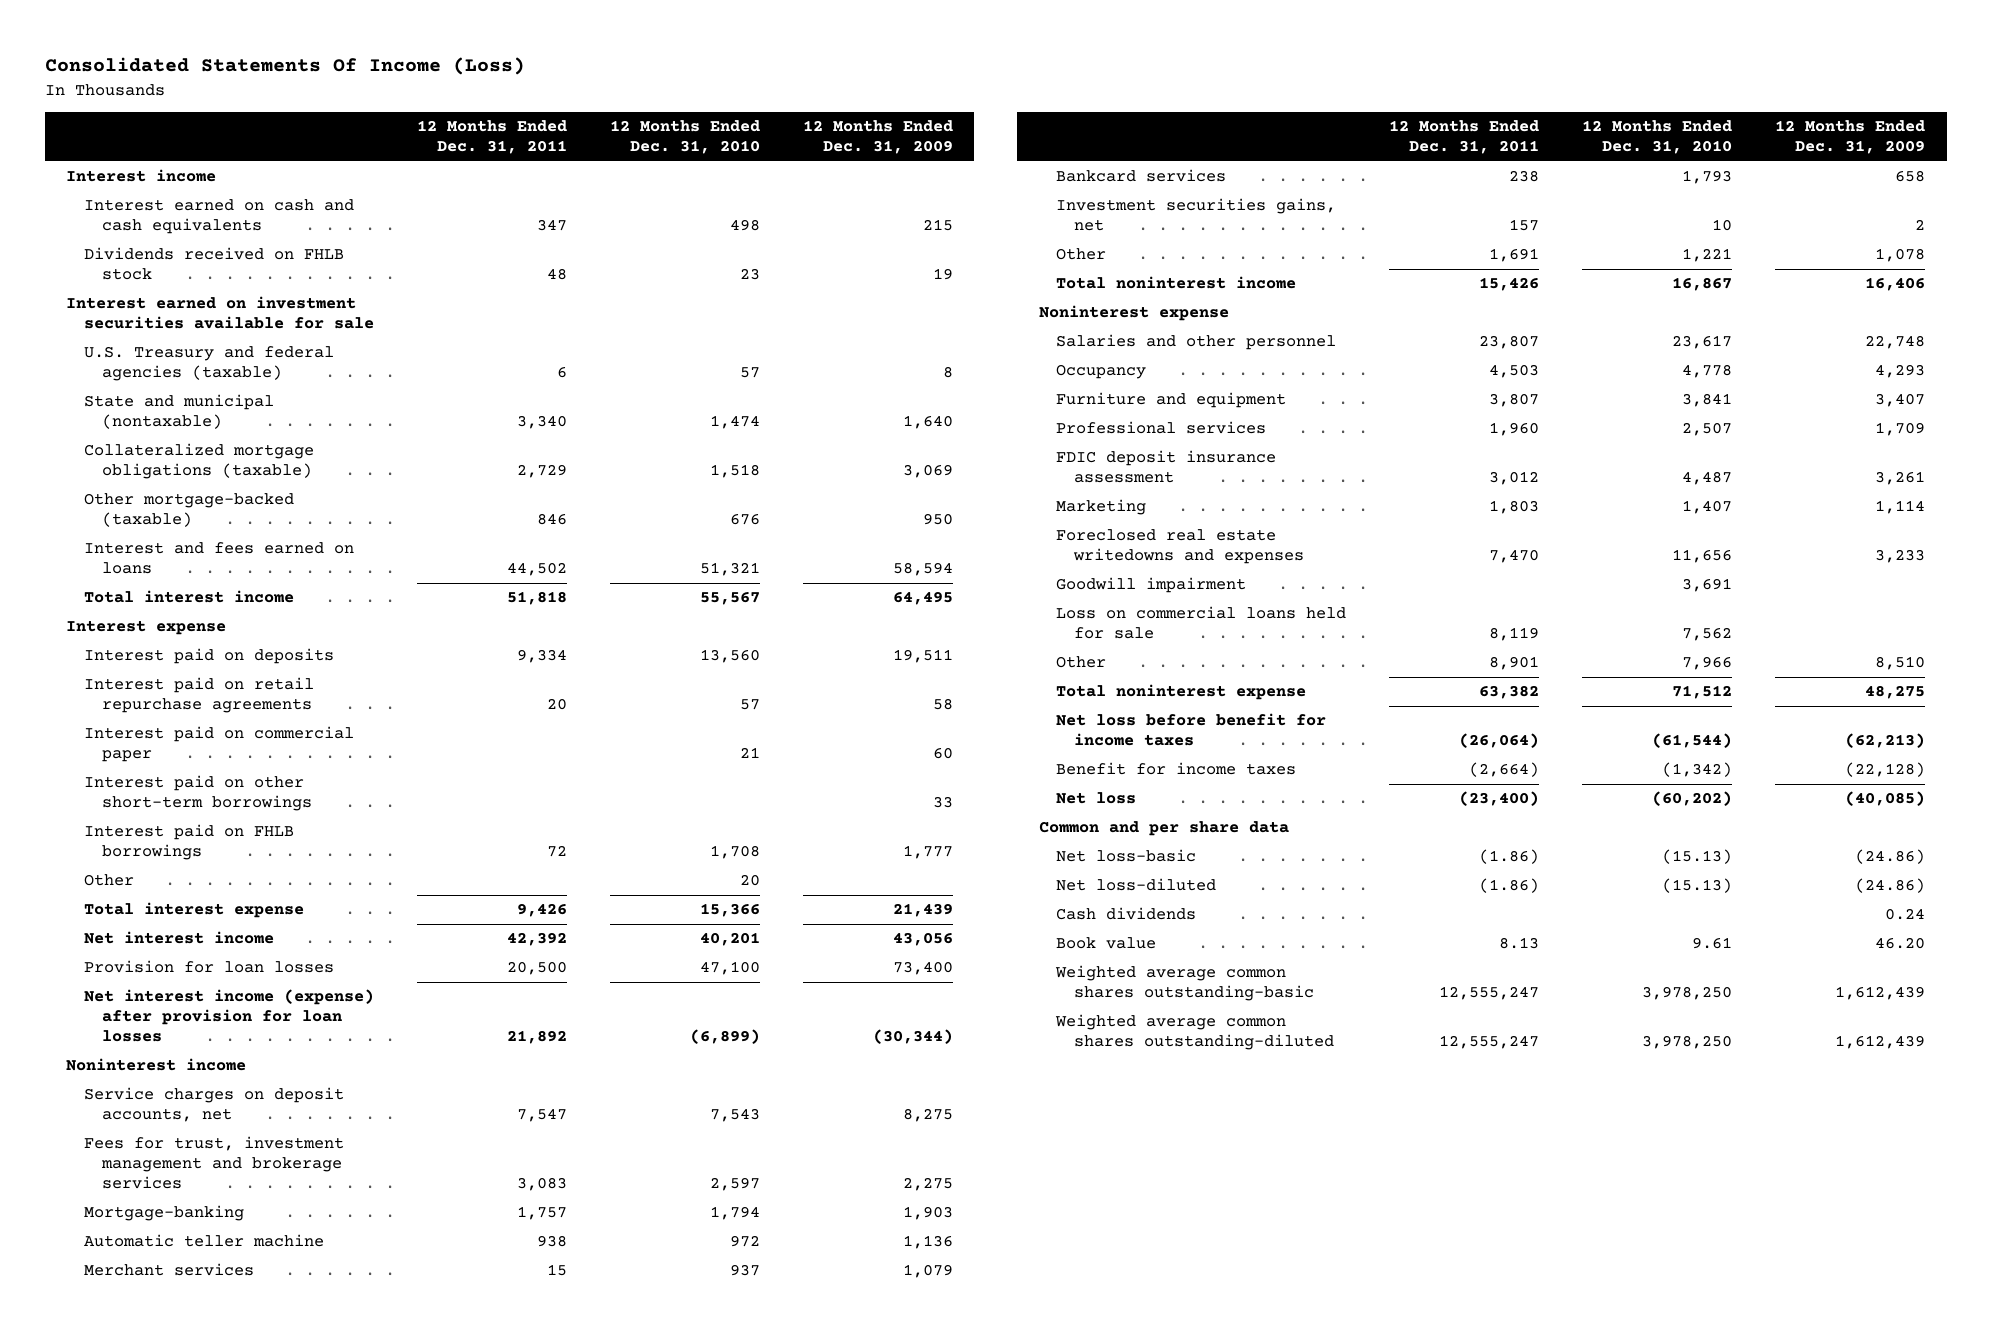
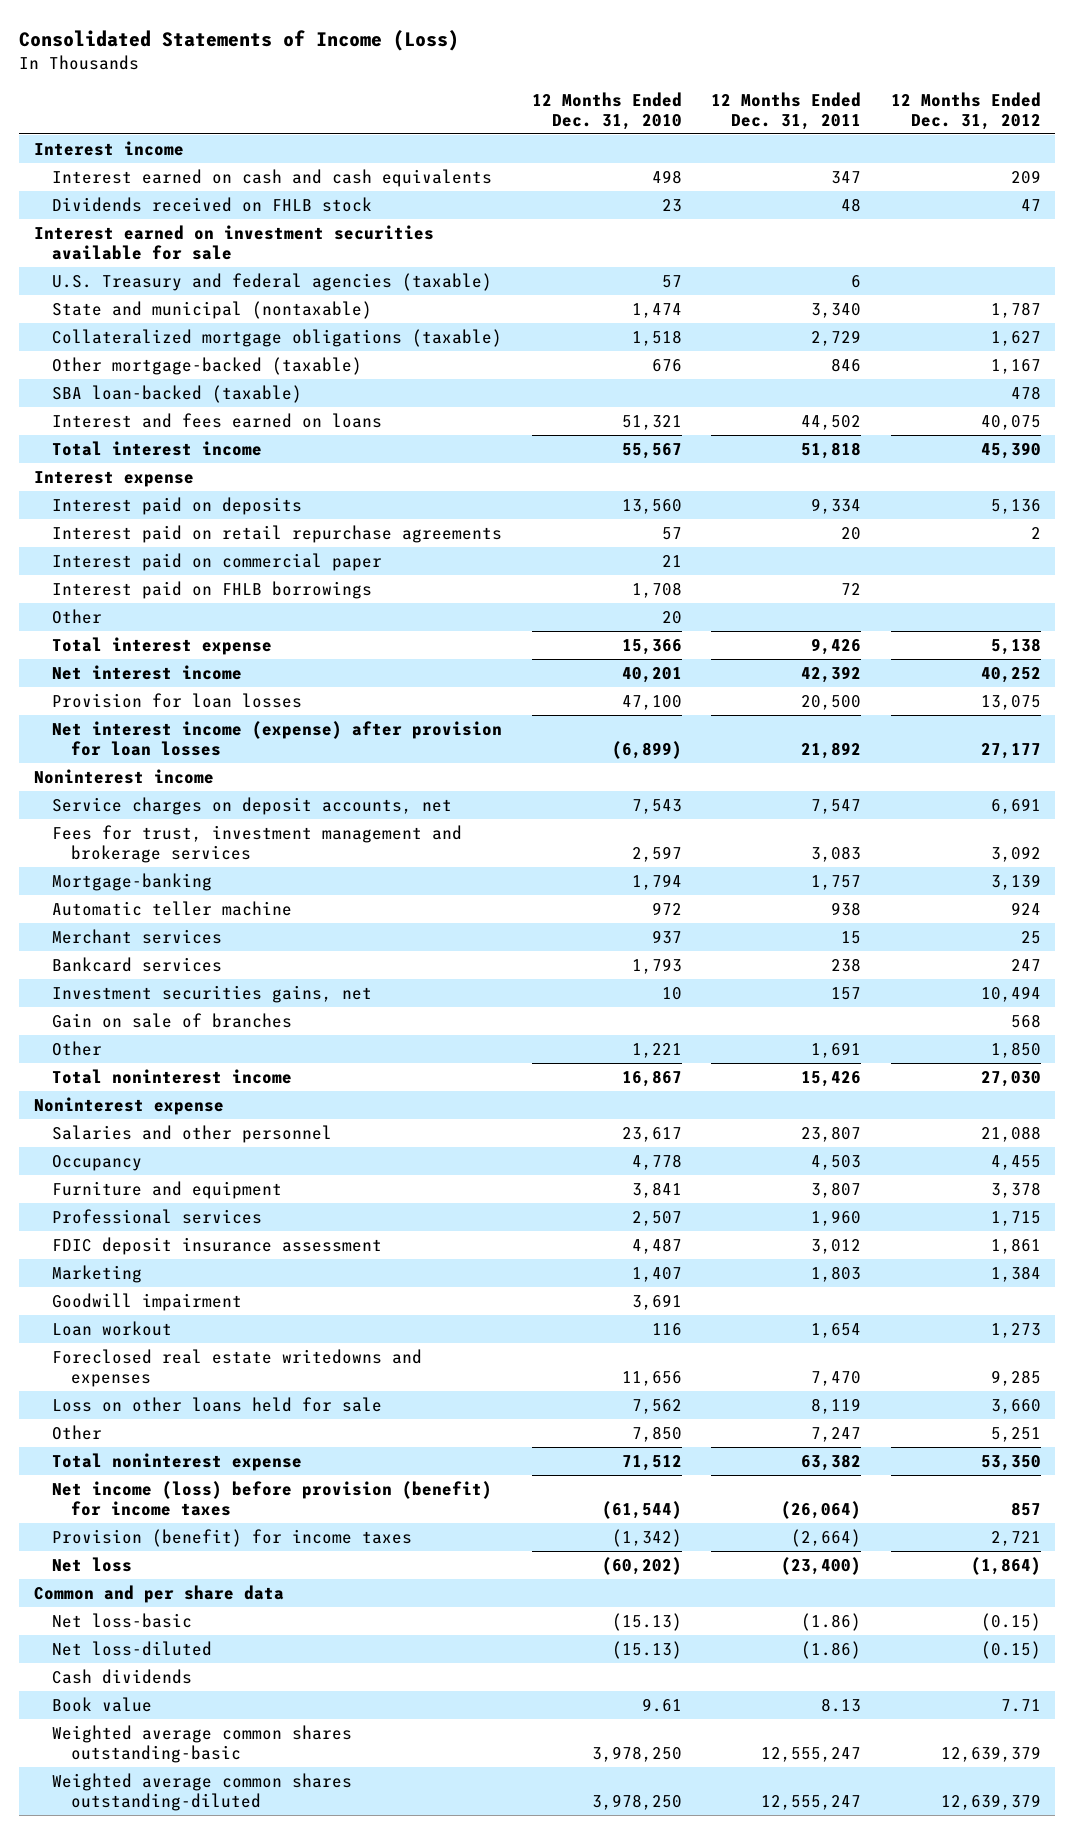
- Consolidated Statements Of Income (Loss)
+ Consolidated Statements of Income (Loss)
- | 12 Months Ended Dec. 31, 2011 | 12 Months Ended Dec. 31, 2010 | 12 Months Ended Dec. 31, 2009
+ | 12 Months Ended Dec. 31, 2010 | 12 Months Ended Dec. 31, 2011 | 12 Months Ended Dec. 31, 2012
+ SBA loan-backed (taxable) | | | 478
- Interest paid on other short-term borrowings | | | 33
+ Gain on sale of branches | | | 568
- Loss on commercial loans held for sale | 8,119 | 7,562 |
- Other | 8,901 | 7,966 | 8,510
+ Loan workout | 116 | 1,654 | 1,273
moved down: Foreclosed real estate writedowns and expenses | 11,656 | 7,470 | 9,285
+ Loss on other loans held for sale | 7,562 | 8,119 | 3,660
+ Other | 7,850 | 7,247 | 5,251
- Net loss before benefit for income taxes | (26,064) | (61,544) | (62,213)
- Benefit for income taxes | (2,664) | (1,342) | (22,128)
+ Net income (loss) before provision (benefit) for income taxes | (61,544) | (26,064) | 857
+ Provision (benefit) for income taxes | (1,342) | (2,664) | 2,721

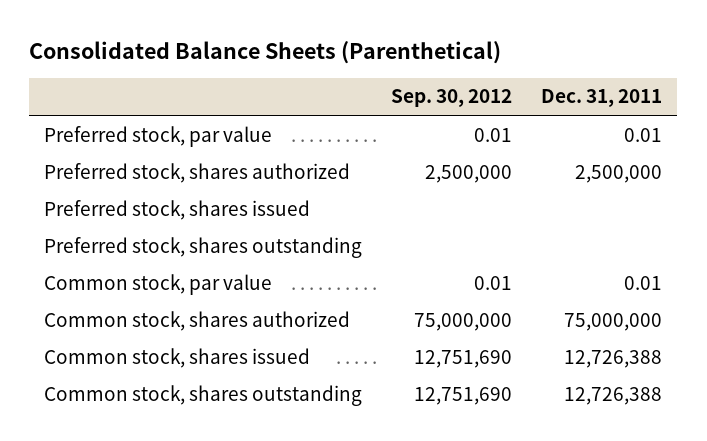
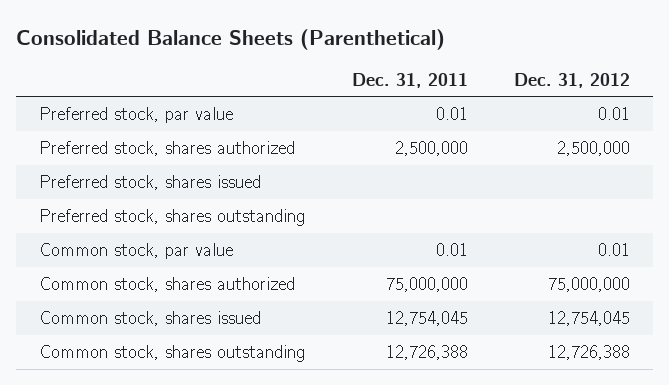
- | Sep. 30, 2012 | Dec. 31, 2011
+ | Dec. 31, 2011 | Dec. 31, 2012
- Common stock, shares issued | 12,751,690 | 12,726,388
+ Common stock, shares issued | 12,754,045 | 12,754,045

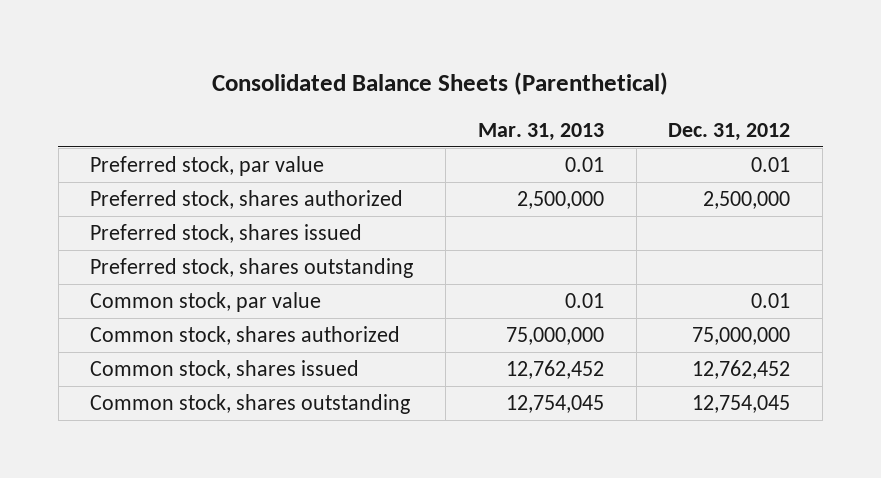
- | Dec. 31, 2011 | Dec. 31, 2012
+ | Mar. 31, 2013 | Dec. 31, 2012
- Common stock, shares issued | 12,754,045 | 12,754,045
- Common stock, shares outstanding | 12,726,388 | 12,726,388
+ Common stock, shares issued | 12,762,452 | 12,762,452
+ Common stock, shares outstanding | 12,754,045 | 12,754,045

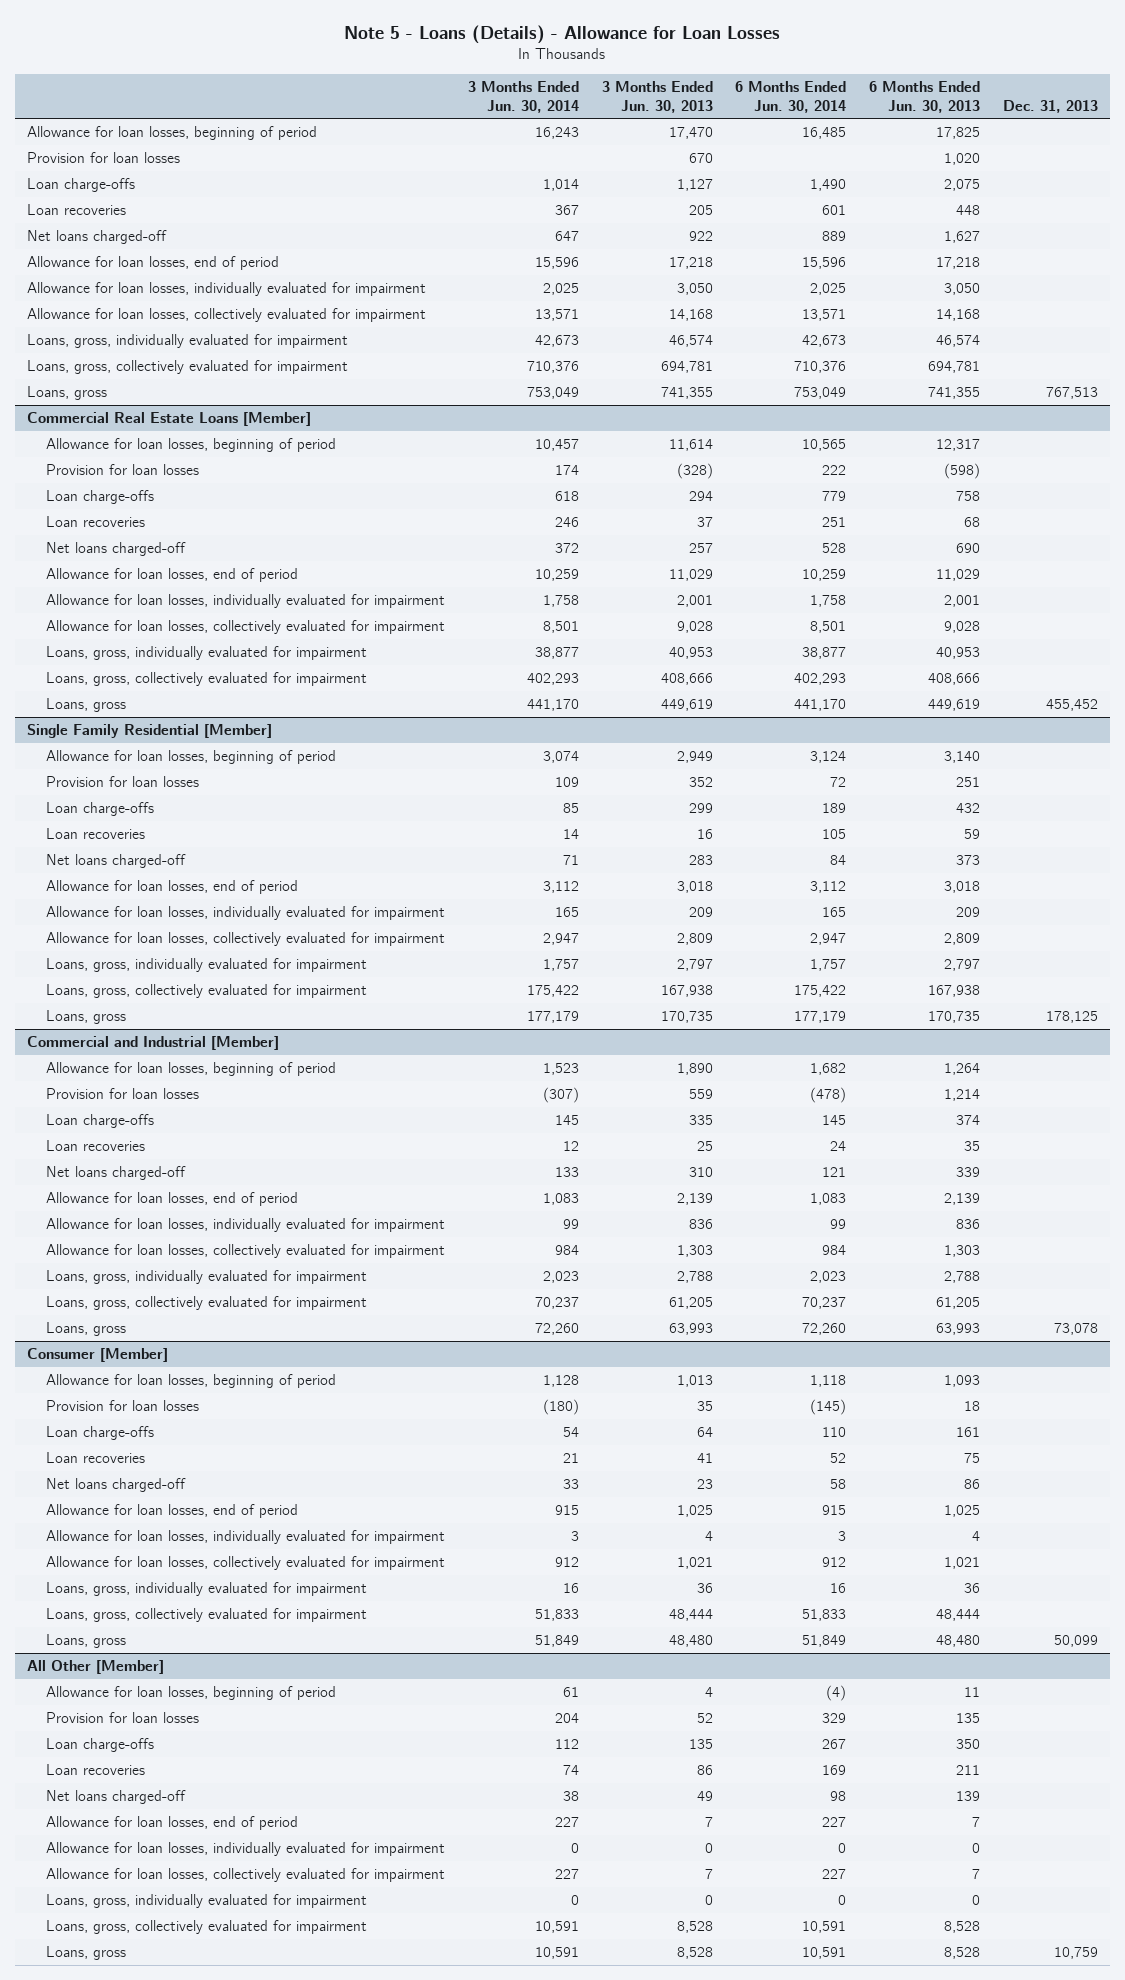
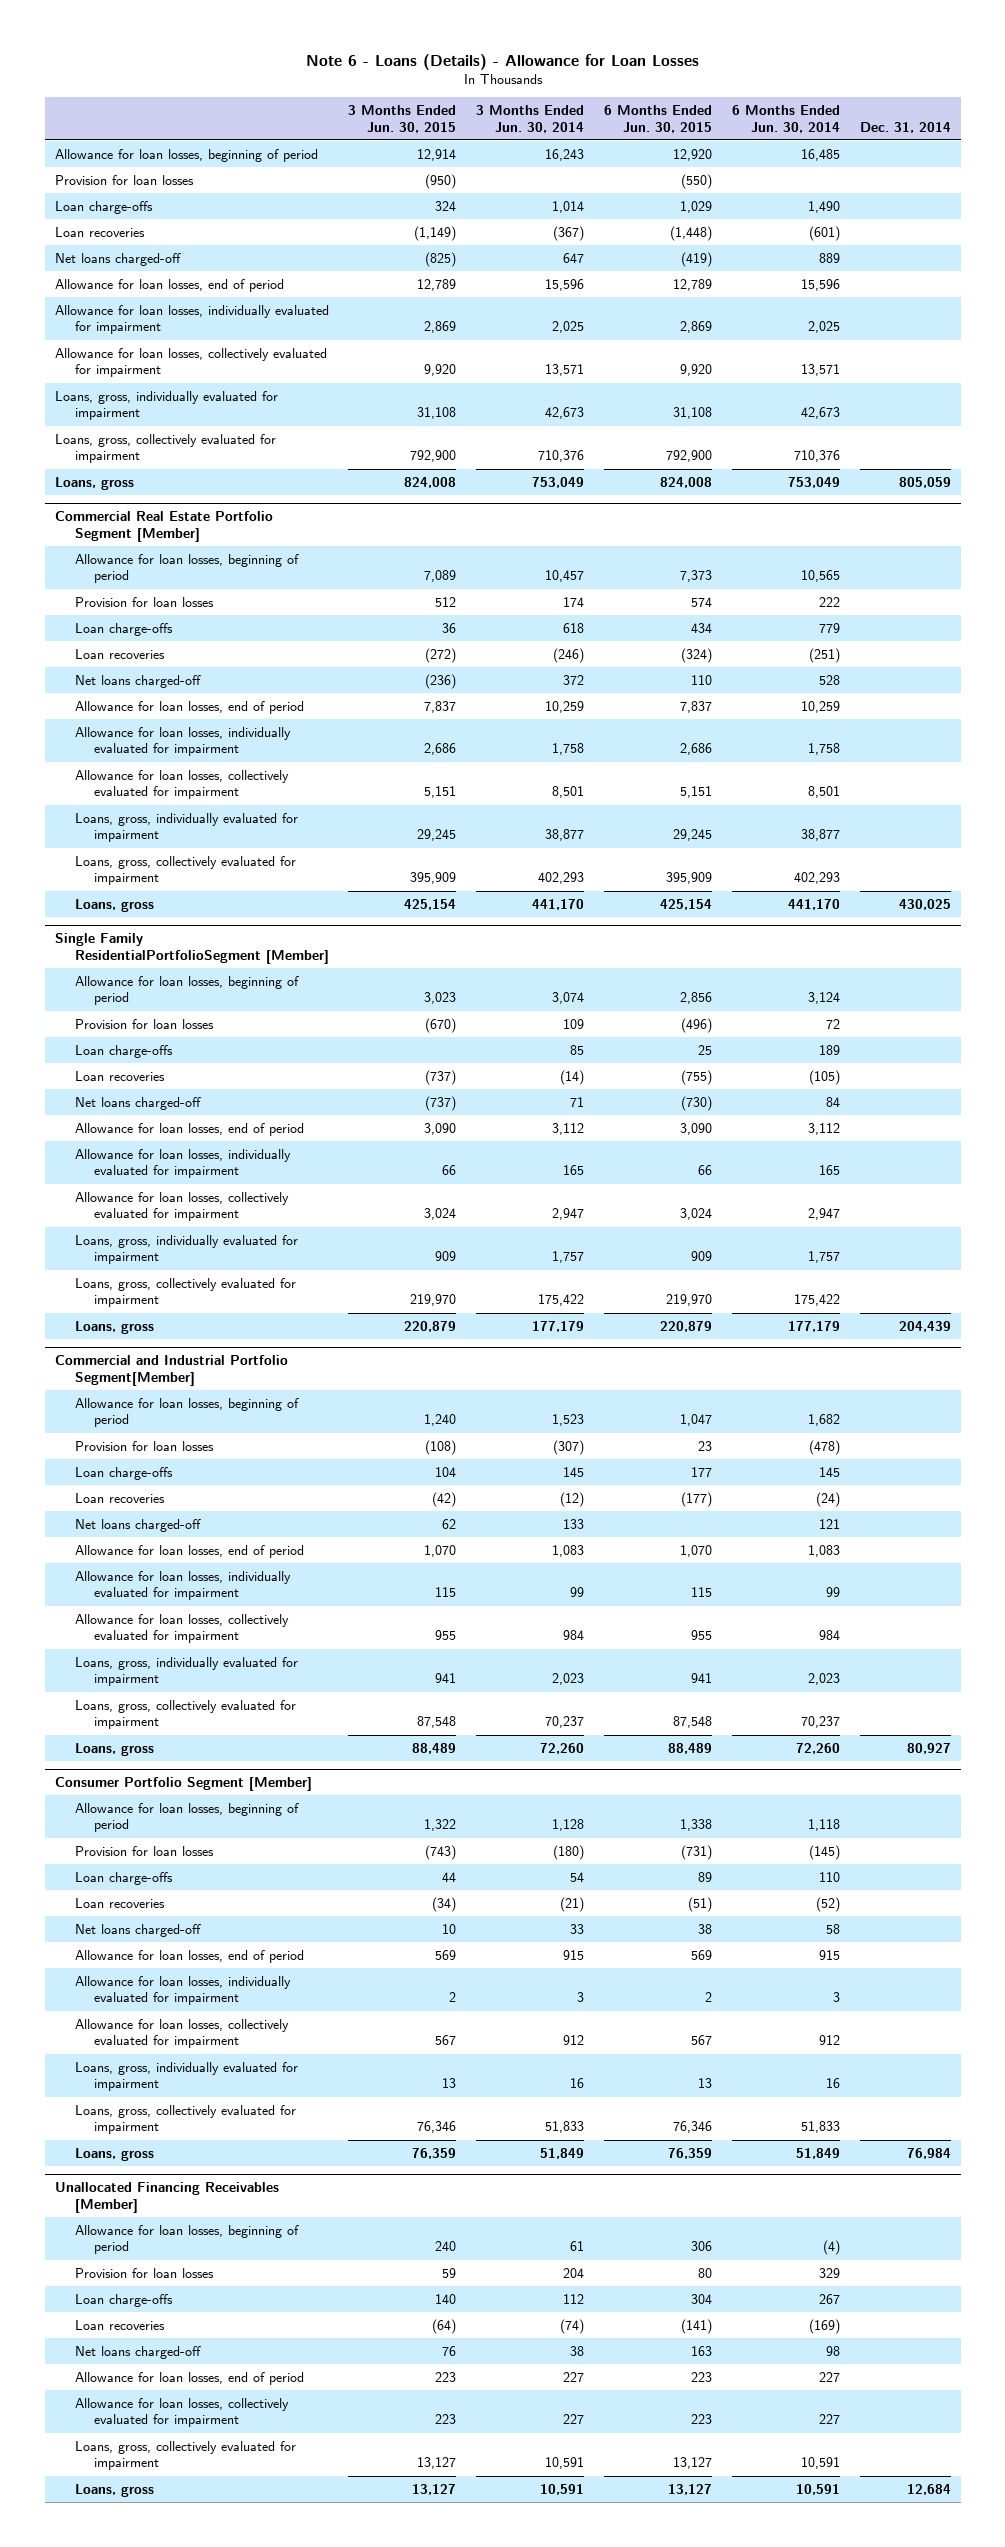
- Note 5 - Loans (Details) - Allowance for Loan Losses
+ Note 6 - Loans (Details) - Allowance for Loan Losses
- | 3 Months Ended Jun. 30, 2014 | 3 Months Ended Jun. 30, 2013 | 6 Months Ended Jun. 30, 2014 | 6 Months Ended Jun. 30, 2013 | Dec. 31, 2013
+ | 3 Months Ended Jun. 30, 2015 | 3 Months Ended Jun. 30, 2014 | 6 Months Ended Jun. 30, 2015 | 6 Months Ended Jun. 30, 2014 | Dec. 31, 2014
- Loan recoveries | 367 | 205 | 601 | 448 |
+ Loan recoveries | (1,149) | (367) | (1,448) | (601) |
- Commercial Real Estate Loans [Member]
+ Commercial Real Estate Portfolio Segment [Member]
- Loan recoveries | 246 | 37 | 251 | 68 |
+ Loan recoveries | (272) | (246) | (324) | (251) |
- Single Family Residential [Member]
+ Single Family ResidentialPortfolioSegment [Member]
- Loan recoveries | 14 | 16 | 105 | 59 |
+ Loan recoveries | (737) | (14) | (755) | (105) |
- Commercial and Industrial [Member]
+ Commercial and Industrial Portfolio Segment[Member]
- Loan recoveries | 12 | 25 | 24 | 35 |
+ Loan recoveries | (42) | (12) | (177) | (24) |
- Consumer [Member]
+ Consumer Portfolio Segment [Member]
- Loan recoveries | 21 | 41 | 52 | 75 |
+ Loan recoveries | (34) | (21) | (51) | (52) |
- All Other [Member]
+ Unallocated Financing Receivables [Member]
- Loan recoveries | 74 | 86 | 169 | 211 |
+ Loan recoveries | (64) | (74) | (141) | (169) |
- Allowance for loan losses, individually evaluated for impairment | 0 | 0 | 0 | 0 |
- Loans, gross, individually evaluated for impairment | 0 | 0 | 0 | 0 |

